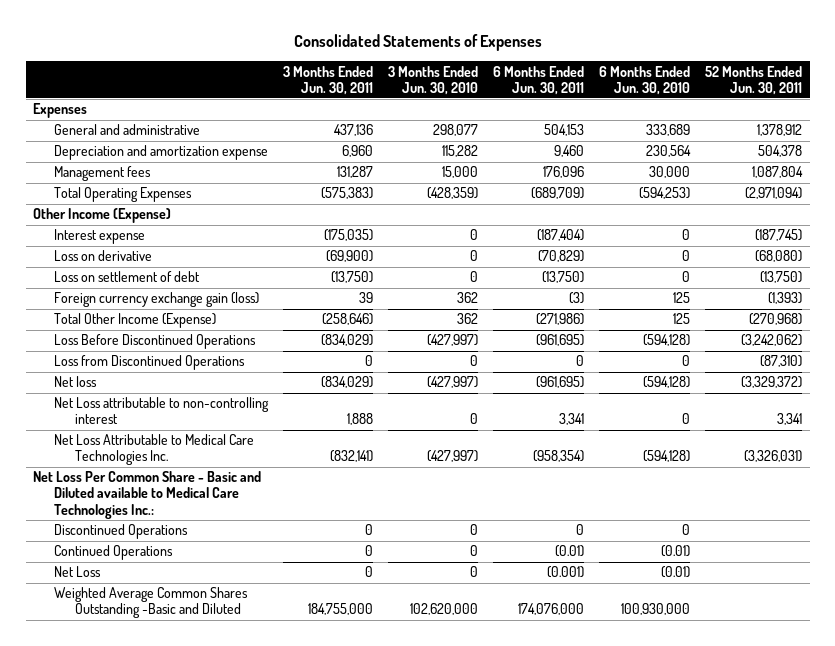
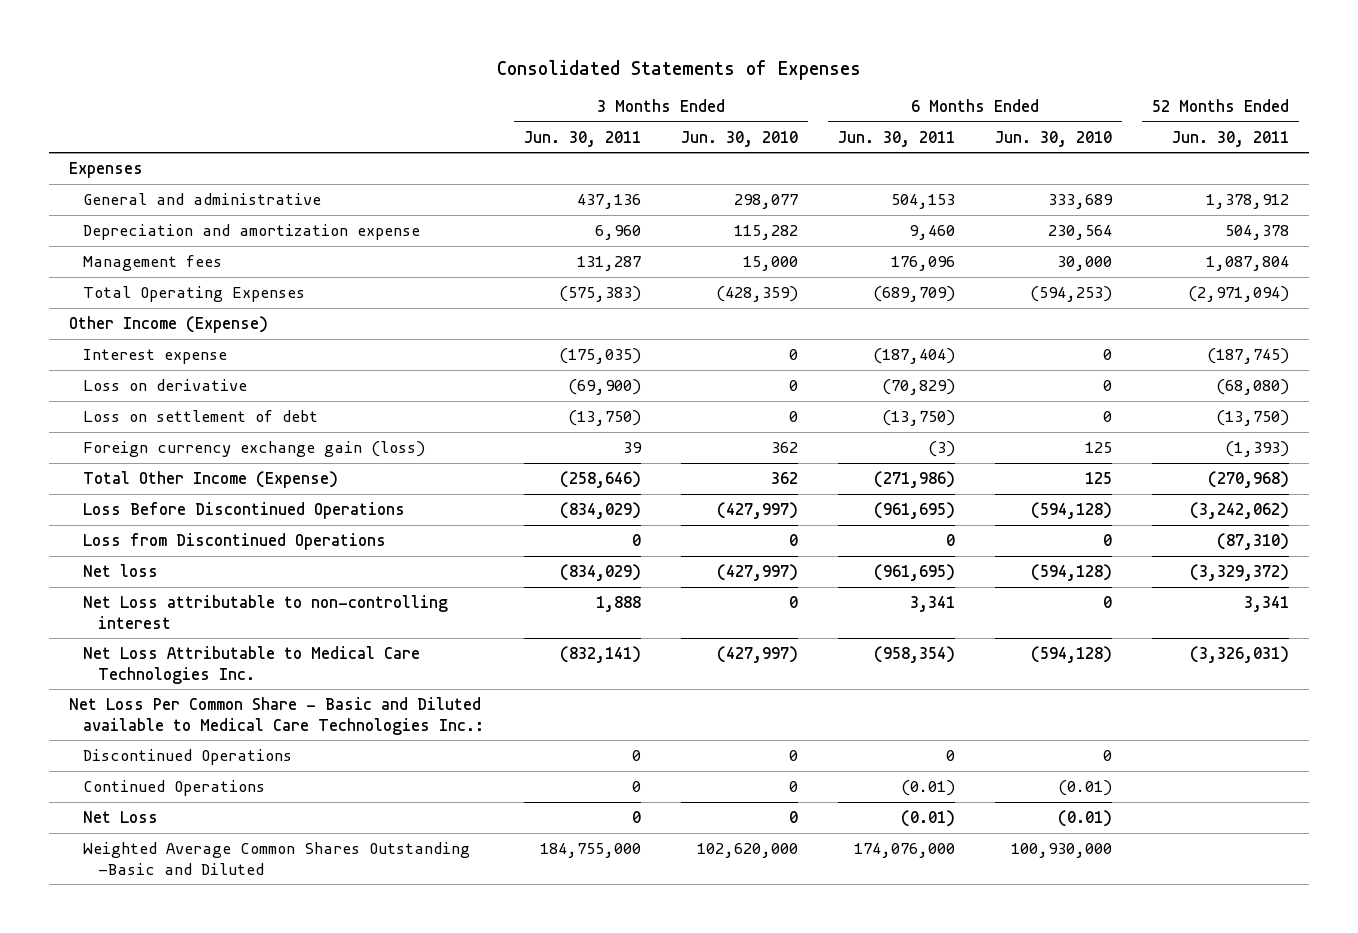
- Net Loss | 0 | 0 | (0.001) | (0.01) |
+ Net Loss | 0 | 0 | (0.01) | (0.01) |

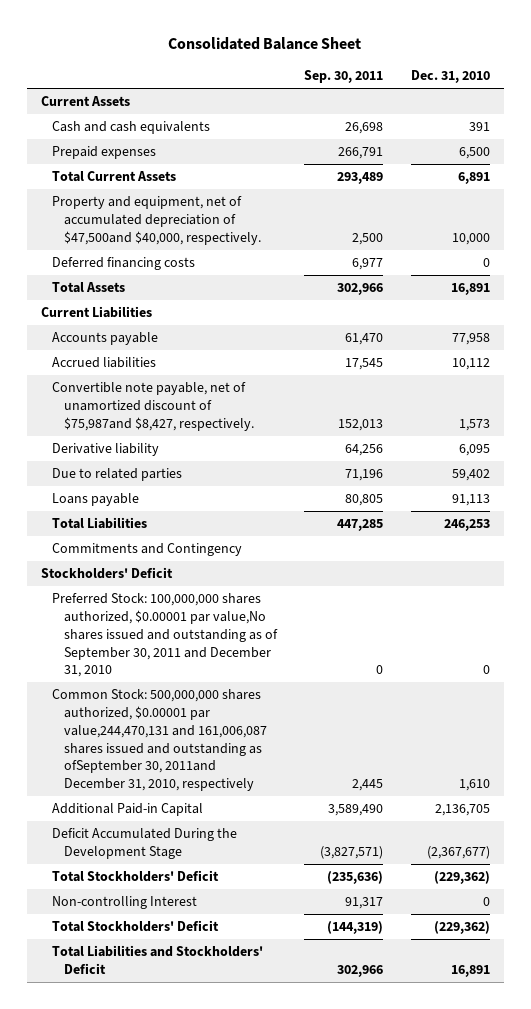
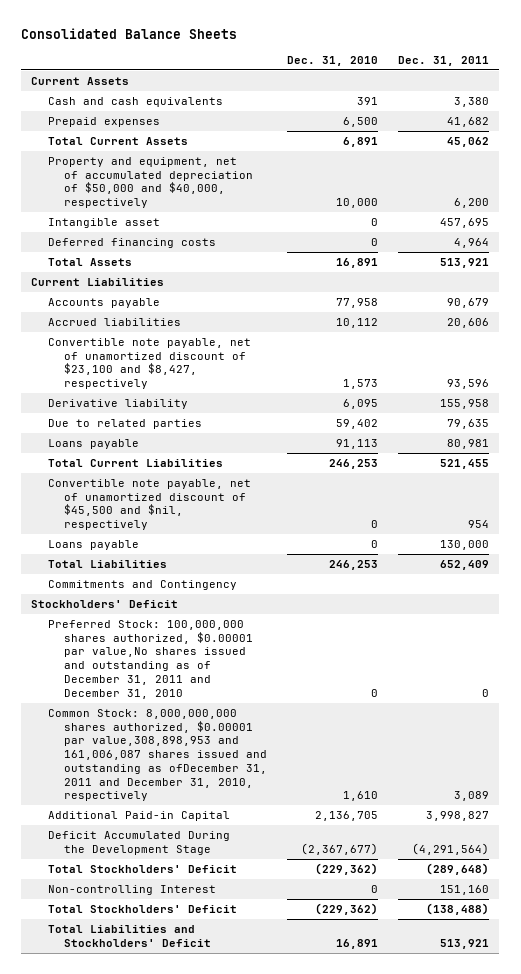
- Consolidated Balance Sheet
+ Consolidated Balance Sheets
- | Sep. 30, 2011 | Dec. 31, 2010
+ | Dec. 31, 2010 | Dec. 31, 2011
- Property and equipment, net of accumulated depreciation of $47,500and $40,000, respectively. | 2,500 | 10,000
+ Property and equipment, net of accumulated depreciation of $50,000 and $40,000, respectively | 10,000 | 6,200
+ Intangible asset | 0 | 457,695
- Convertible note payable, net of unamortized discount of $75,987and $8,427, respectively. | 152,013 | 1,573
+ Convertible note payable, net of unamortized discount of $23,100 and $8,427, respectively | 1,573 | 93,596
+ Total Current Liabilities | 246,253 | 521,455
+ Convertible note payable, net of unamortized discount of $45,500 and $nil, respectively | 0 | 954
+ Loans payable | 0 | 130,000
- Preferred Stock: 100,000,000 shares authorized, $0.00001 par value,No shares issued and outstanding as of September 30, 2011 and December 31, 2010 | 0 | 0
- Common Stock: 500,000,000 shares authorized, $0.00001 par value,244,470,131 and 161,006,087 shares issued and outstanding as ofSeptember 30, 2011and December 31, 2010, respectively | 2,445 | 1,610
+ Preferred Stock: 100,000,000 shares authorized, $0.00001 par value,No shares issued and outstanding as of December 31, 2011 and December 31, 2010 | 0 | 0
+ Common Stock: 8,000,000,000 shares authorized, $0.00001 par value,308,898,953 and 161,006,087 shares issued and outstanding as ofDecember 31, 2011 and December 31, 2010, respectively | 1,610 | 3,089

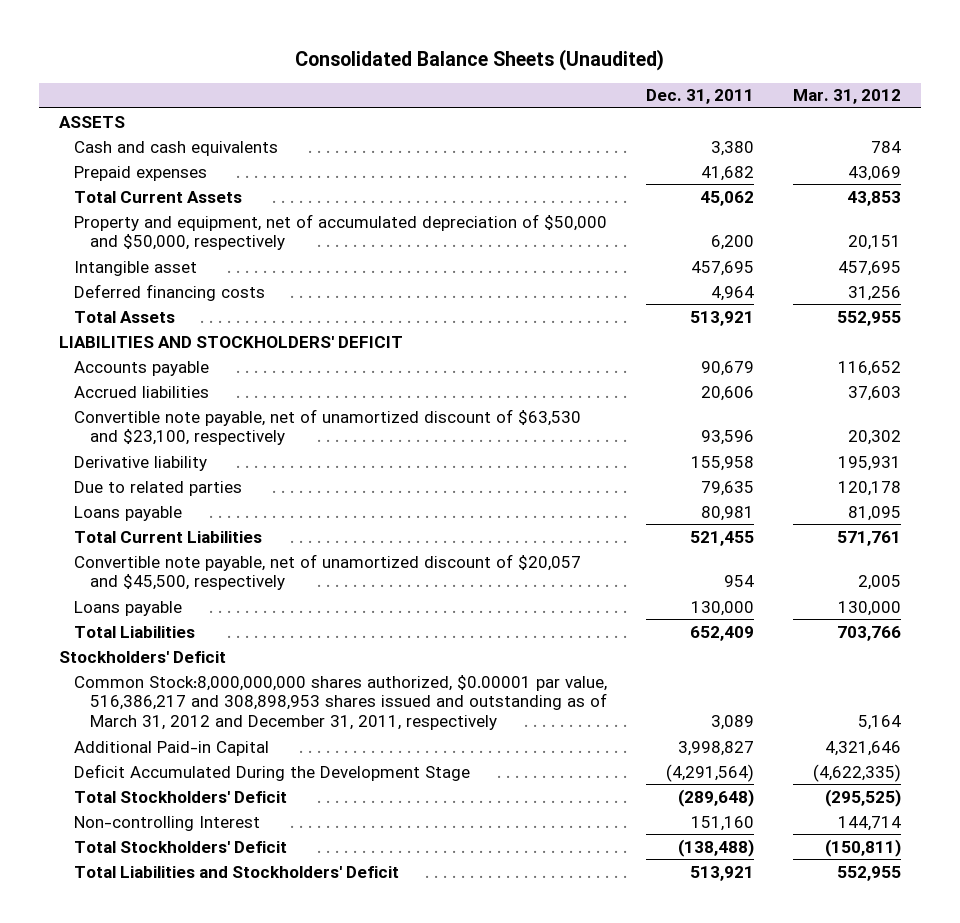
- Consolidated Balance Sheets
+ Consolidated Balance Sheets (Unaudited)
- | Dec. 31, 2010 | Dec. 31, 2011
+ | Dec. 31, 2011 | Mar. 31, 2012
- Current Assets
+ ASSETS
- Property and equipment, net of accumulated depreciation of $50,000 and $40,000, respectively | 10,000 | 6,200
+ Property and equipment, net of accumulated depreciation of $50,000 and $50,000, respectively | 6,200 | 20,151
- Current Liabilities
+ LIABILITIES AND STOCKHOLDERS' DEFICIT
- Convertible note payable, net of unamortized discount of $23,100 and $8,427, respectively | 1,573 | 93,596
+ Convertible note payable, net of unamortized discount of $63,530 and $23,100, respectively | 93,596 | 20,302
- Convertible note payable, net of unamortized discount of $45,500 and $nil, respectively | 0 | 954
+ Convertible note payable, net of unamortized discount of $20,057 and $45,500, respectively | 954 | 2,005
- Commitments and Contingency
- Preferred Stock: 100,000,000 shares authorized, $0.00001 par value,No shares issued and outstanding as of December 31, 2011 and December 31, 2010 | 0 | 0
- Common Stock: 8,000,000,000 shares authorized, $0.00001 par value,308,898,953 and 161,006,087 shares issued and outstanding as ofDecember 31, 2011 and December 31, 2010, respectively | 1,610 | 3,089
+ Common Stock:8,000,000,000 shares authorized, $0.00001 par value, 516,386,217 and 308,898,953 shares issued and outstanding as of March 31, 2012 and December 31, 2011, respectively | 3,089 | 5,164

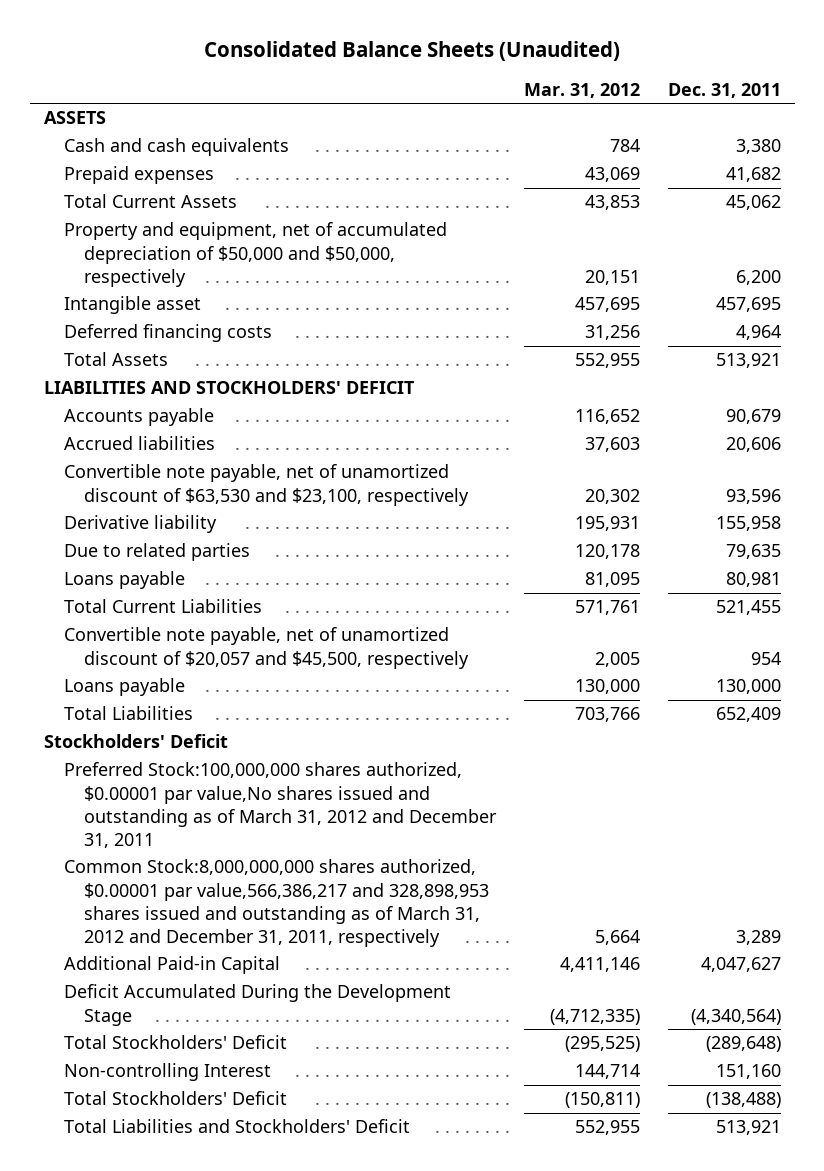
- | Dec. 31, 2011 | Mar. 31, 2012
+ | Mar. 31, 2012 | Dec. 31, 2011
- Common Stock:8,000,000,000 shares authorized, $0.00001 par value, 516,386,217 and 308,898,953 shares issued and outstanding as of March 31, 2012 and December 31, 2011, respectively | 3,089 | 5,164
- Additional Paid-in Capital | 3,998,827 | 4,321,646
- Deficit Accumulated During the Development Stage | (4,291,564) | (4,622,335)
+ Preferred Stock:100,000,000 shares authorized, $0.00001 par value,No shares issued and outstanding as of March 31, 2012 and December 31, 2011
+ Common Stock:8,000,000,000 shares authorized, $0.00001 par value,566,386,217 and 328,898,953 shares issued and outstanding as of March 31, 2012 and December 31, 2011, respectively | 5,664 | 3,289
+ Additional Paid-in Capital | 4,411,146 | 4,047,627
+ Deficit Accumulated During the Development Stage | (4,712,335) | (4,340,564)

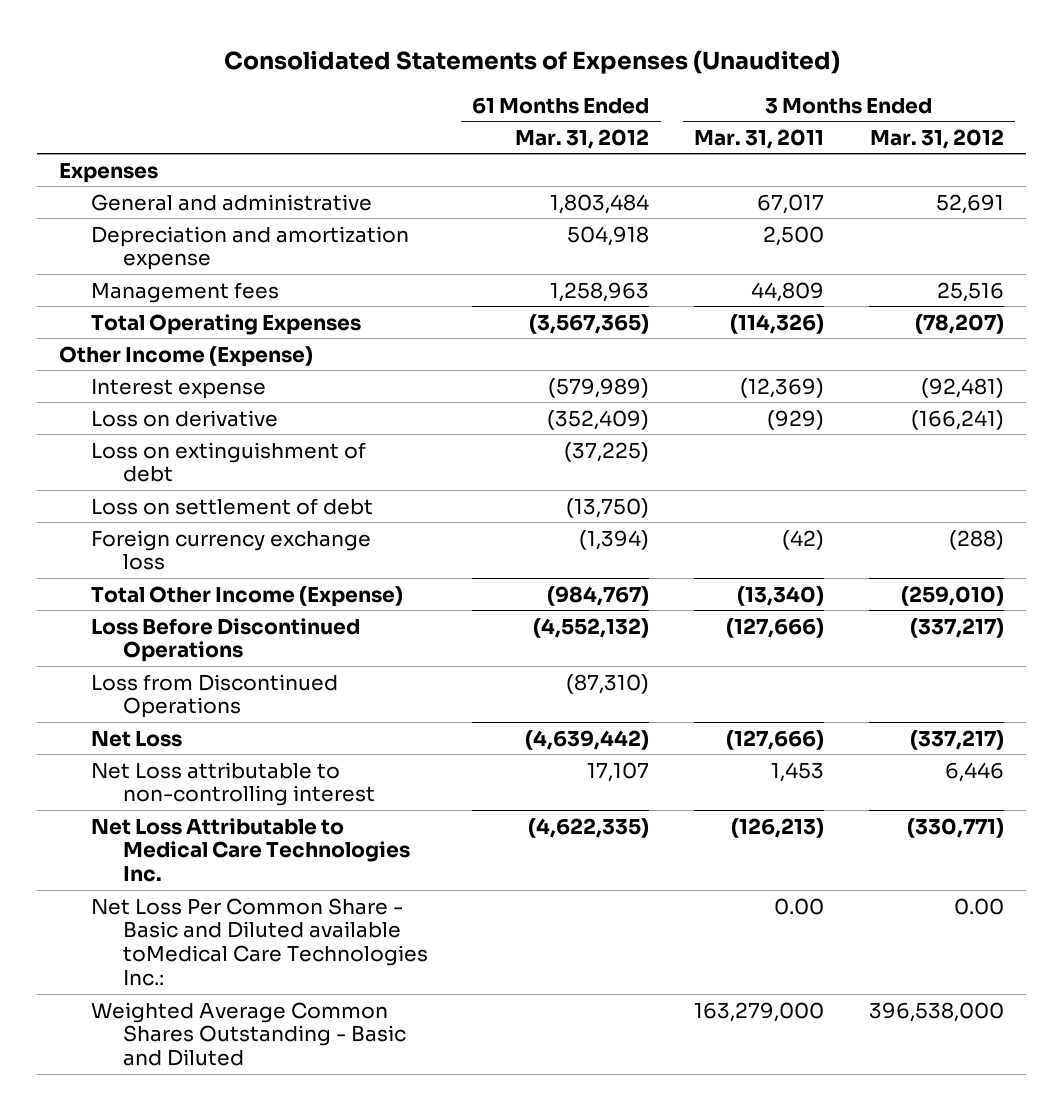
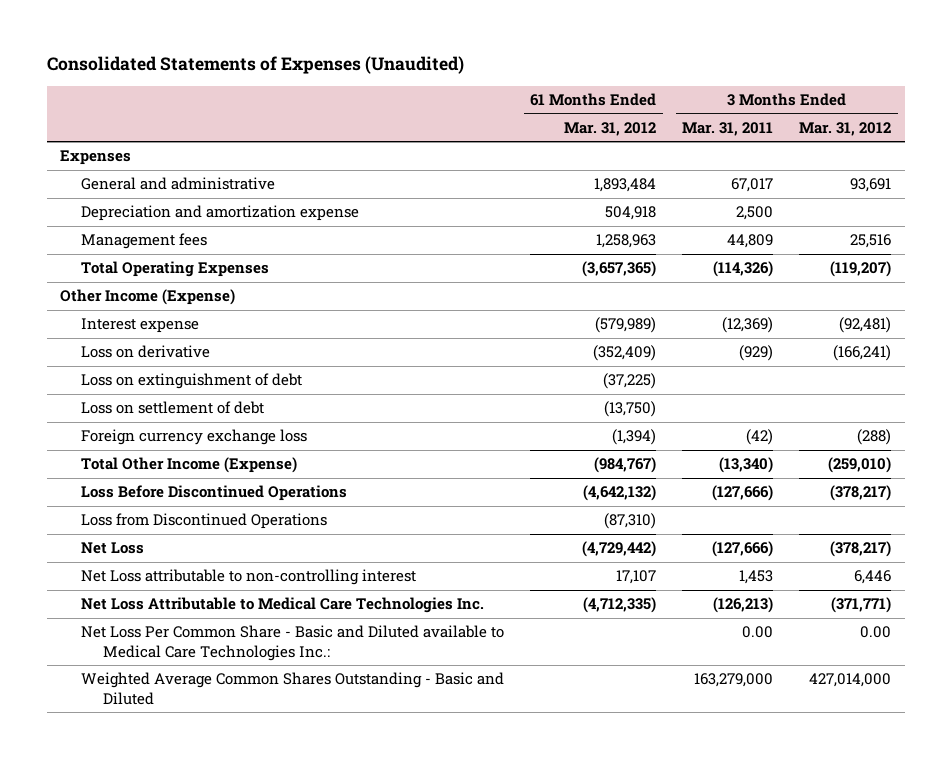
- General and administrative | 1,803,484 | 67,017 | 52,691
+ General and administrative | 1,893,484 | 67,017 | 93,691
- Total Operating Expenses | (3,567,365) | (114,326) | (78,207)
+ Total Operating Expenses | (3,657,365) | (114,326) | (119,207)
- Loss Before Discontinued Operations | (4,552,132) | (127,666) | (337,217)
+ Loss Before Discontinued Operations | (4,642,132) | (127,666) | (378,217)
- Net Loss | (4,639,442) | (127,666) | (337,217)
+ Net Loss | (4,729,442) | (127,666) | (378,217)
- Net Loss Attributable to Medical Care Technologies Inc. | (4,622,335) | (126,213) | (330,771)
- Net Loss Per Common Share - Basic and Diluted available toMedical Care Technologies Inc.: | | 0.00 | 0.00
- Weighted Average Common Shares Outstanding - Basic and Diluted | | 163,279,000 | 396,538,000
+ Net Loss Attributable to Medical Care Technologies Inc. | (4,712,335) | (126,213) | (371,771)
+ Net Loss Per Common Share - Basic and Diluted available to Medical Care Technologies Inc.: | | 0.00 | 0.00
+ Weighted Average Common Shares Outstanding - Basic and Diluted | | 163,279,000 | 427,014,000

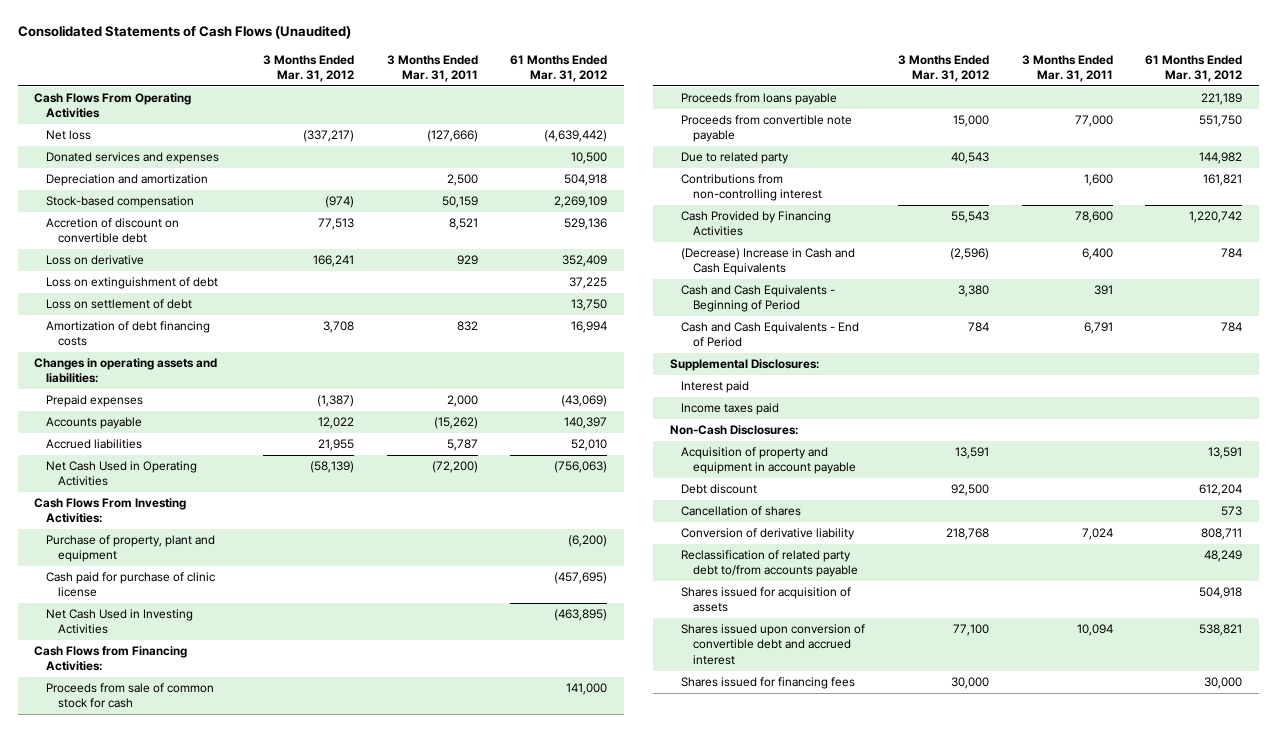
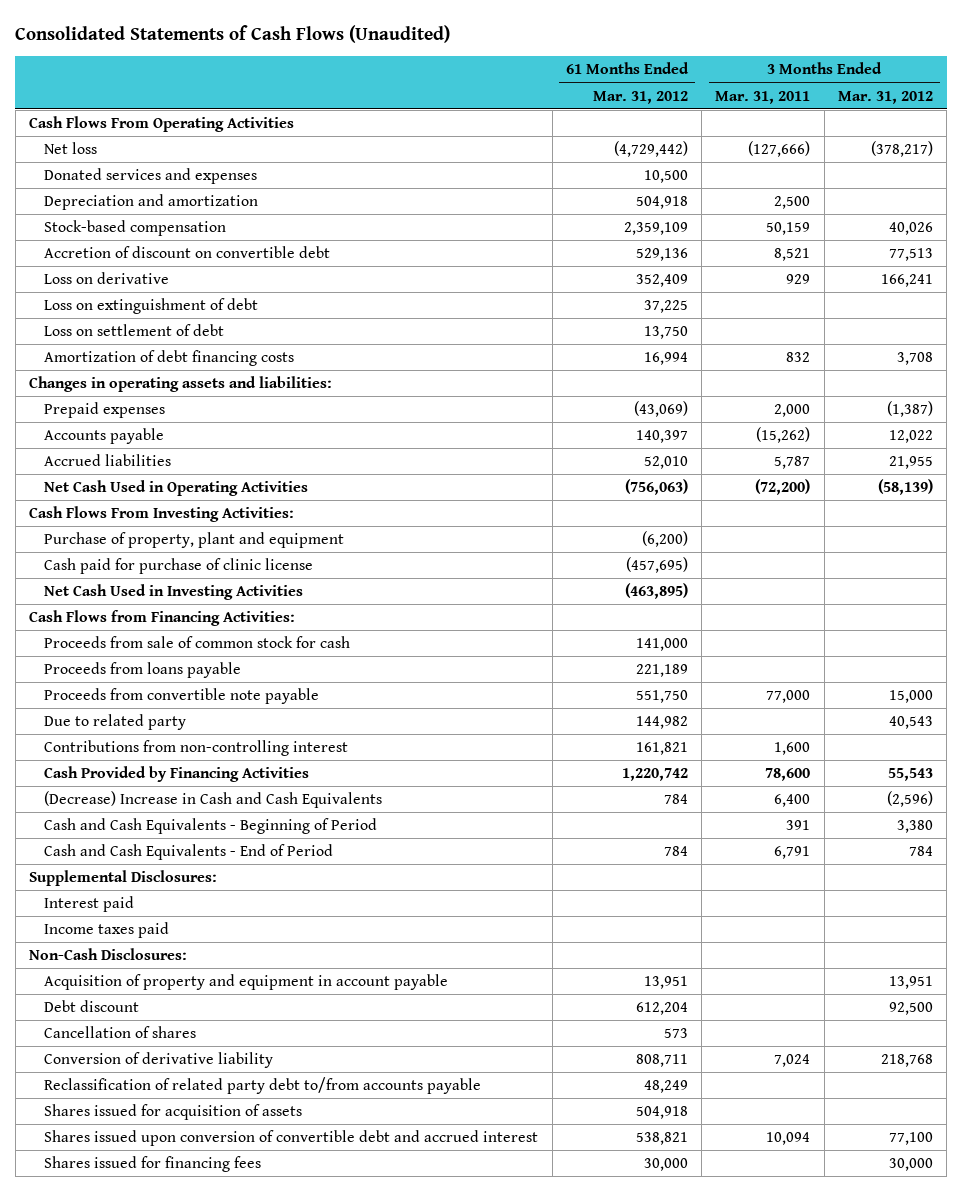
- | 3 Months Ended Mar. 31, 2012 | 3 Months Ended Mar. 31, 2011 | 61 Months Ended Mar. 31, 2012
+ | 61 Months Ended Mar. 31, 2012 | 3 Months Ended Mar. 31, 2011 | 3 Months Ended Mar. 31, 2012
- Net loss | (337,217) | (127,666) | (4,639,442)
+ Net loss | (4,729,442) | (127,666) | (378,217)
- Stock-based compensation | (974) | 50,159 | 2,269,109
+ Stock-based compensation | 2,359,109 | 50,159 | 40,026
- Acquisition of property and equipment in account payable | 13,591 | | 13,591
+ Acquisition of property and equipment in account payable | 13,951 | | 13,951

